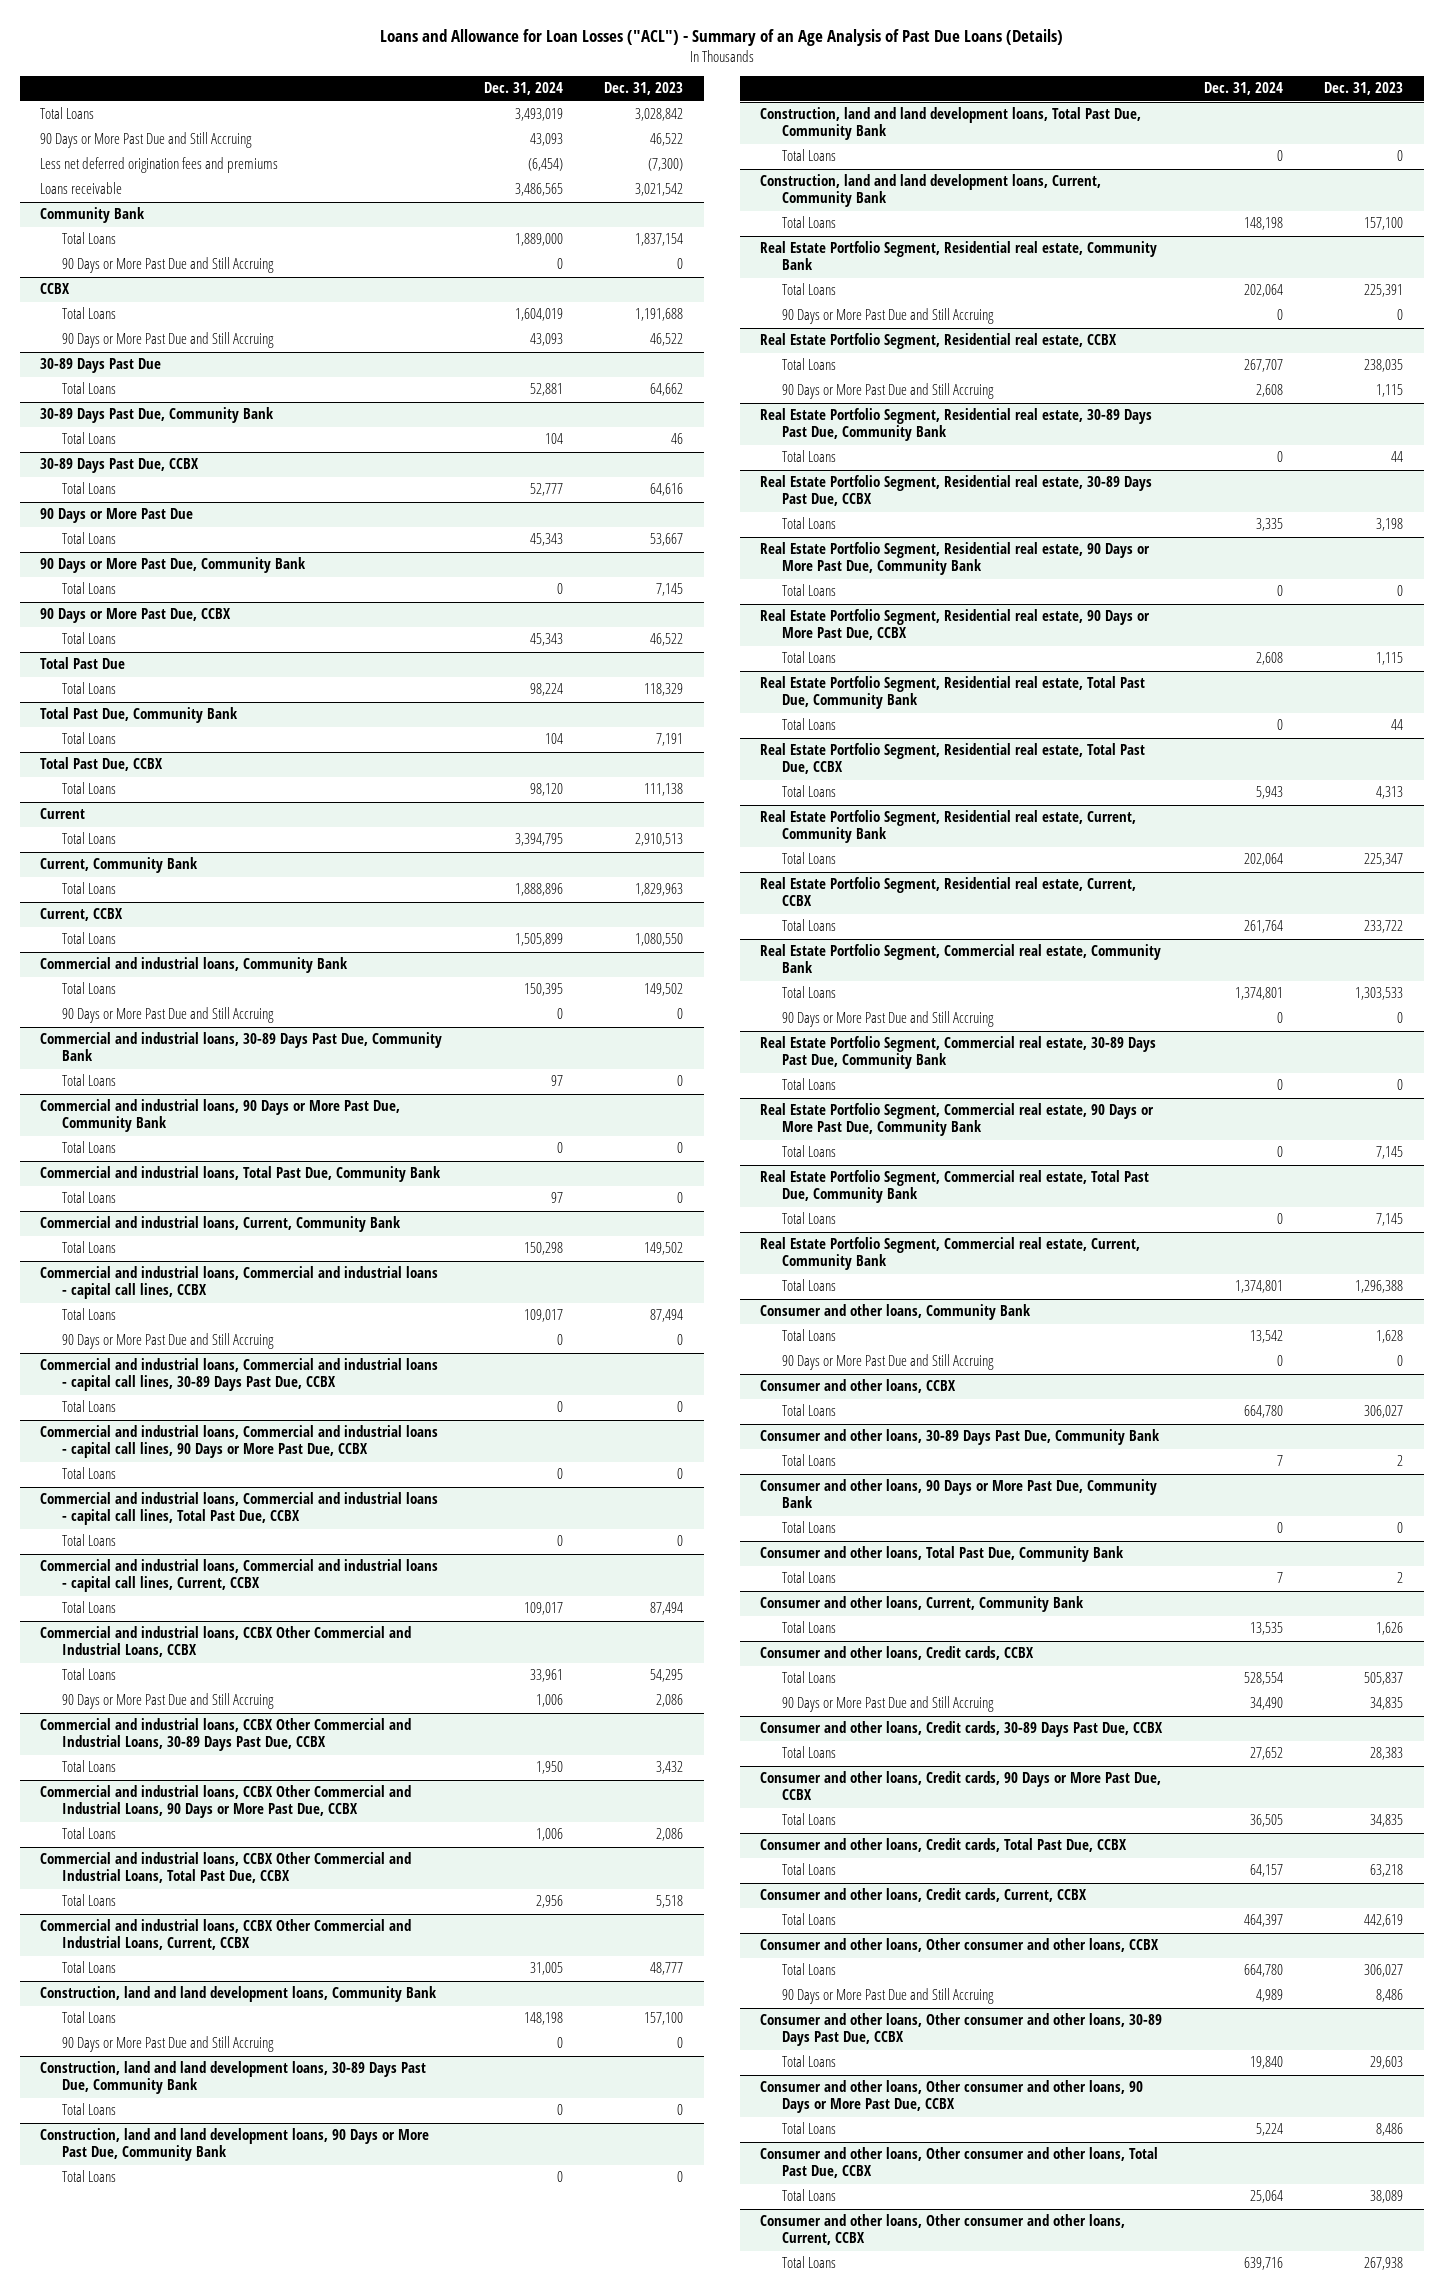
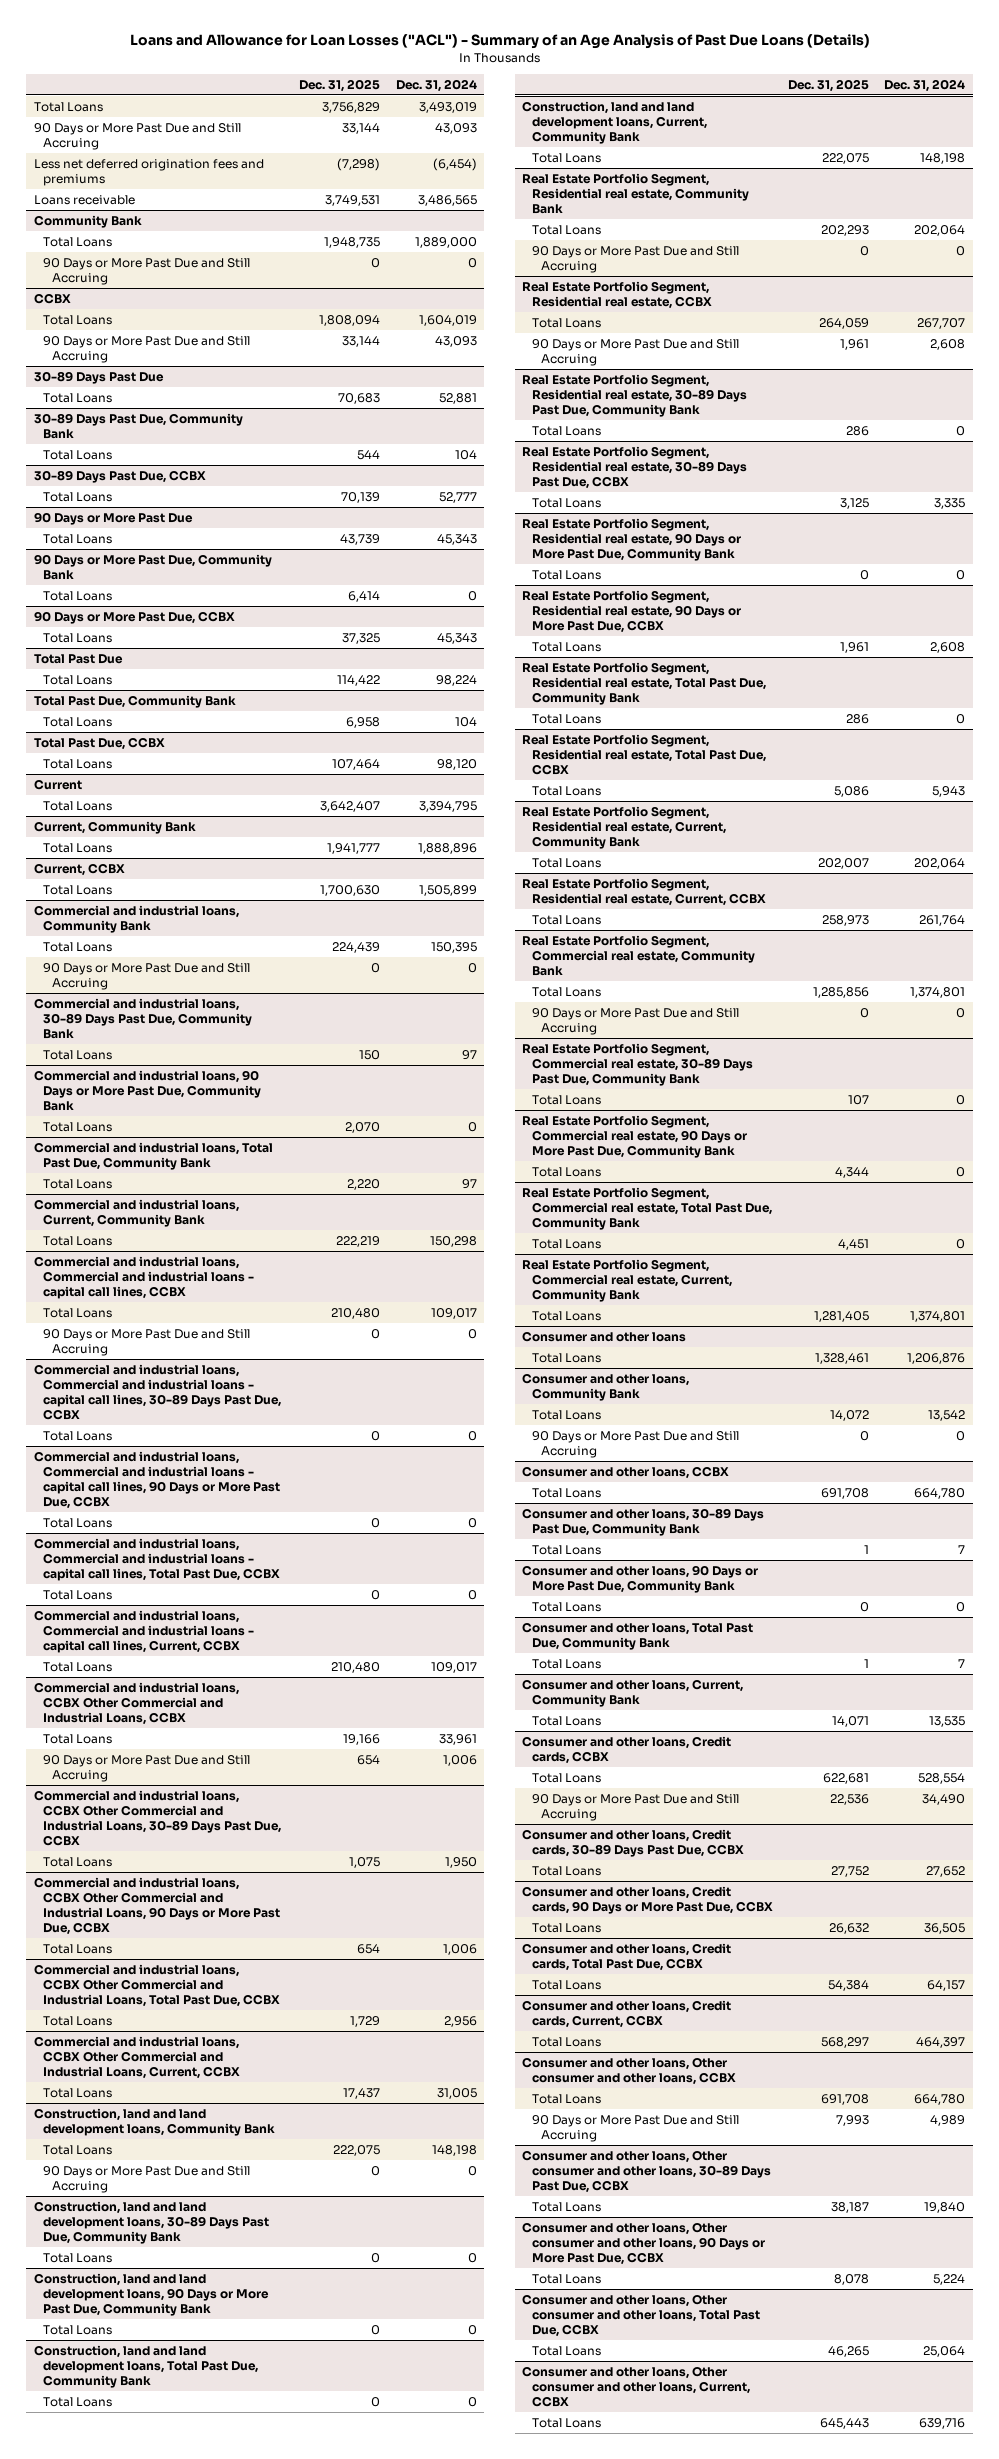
- | Dec. 31, 2024 | Dec. 31, 2023
+ | Dec. 31, 2025 | Dec. 31, 2024
+ Consumer and other loans
+ Total Loans | 1,328,461 | 1,206,876

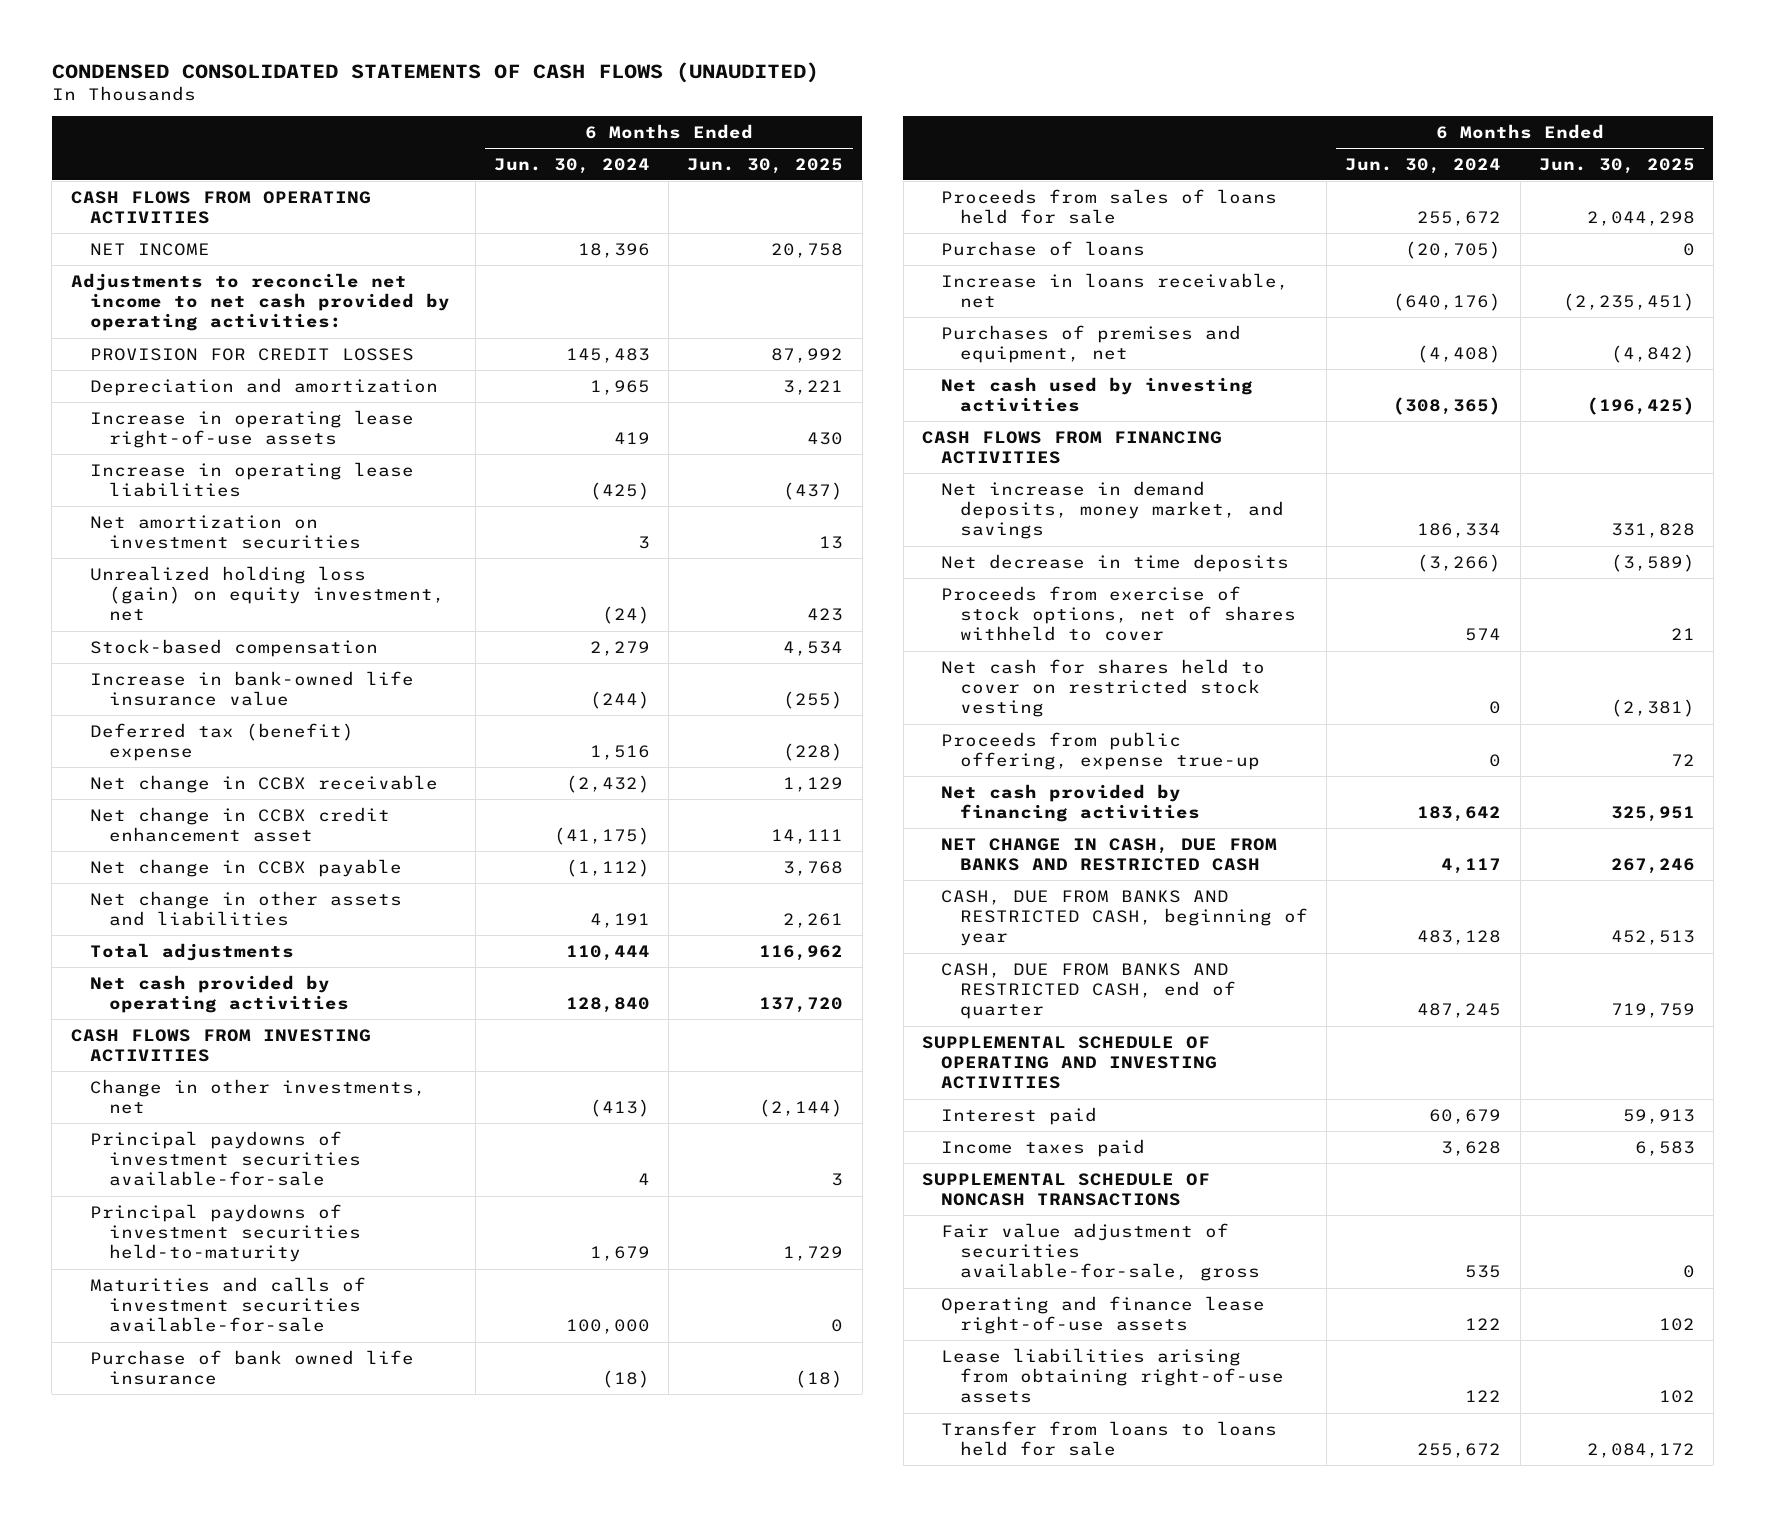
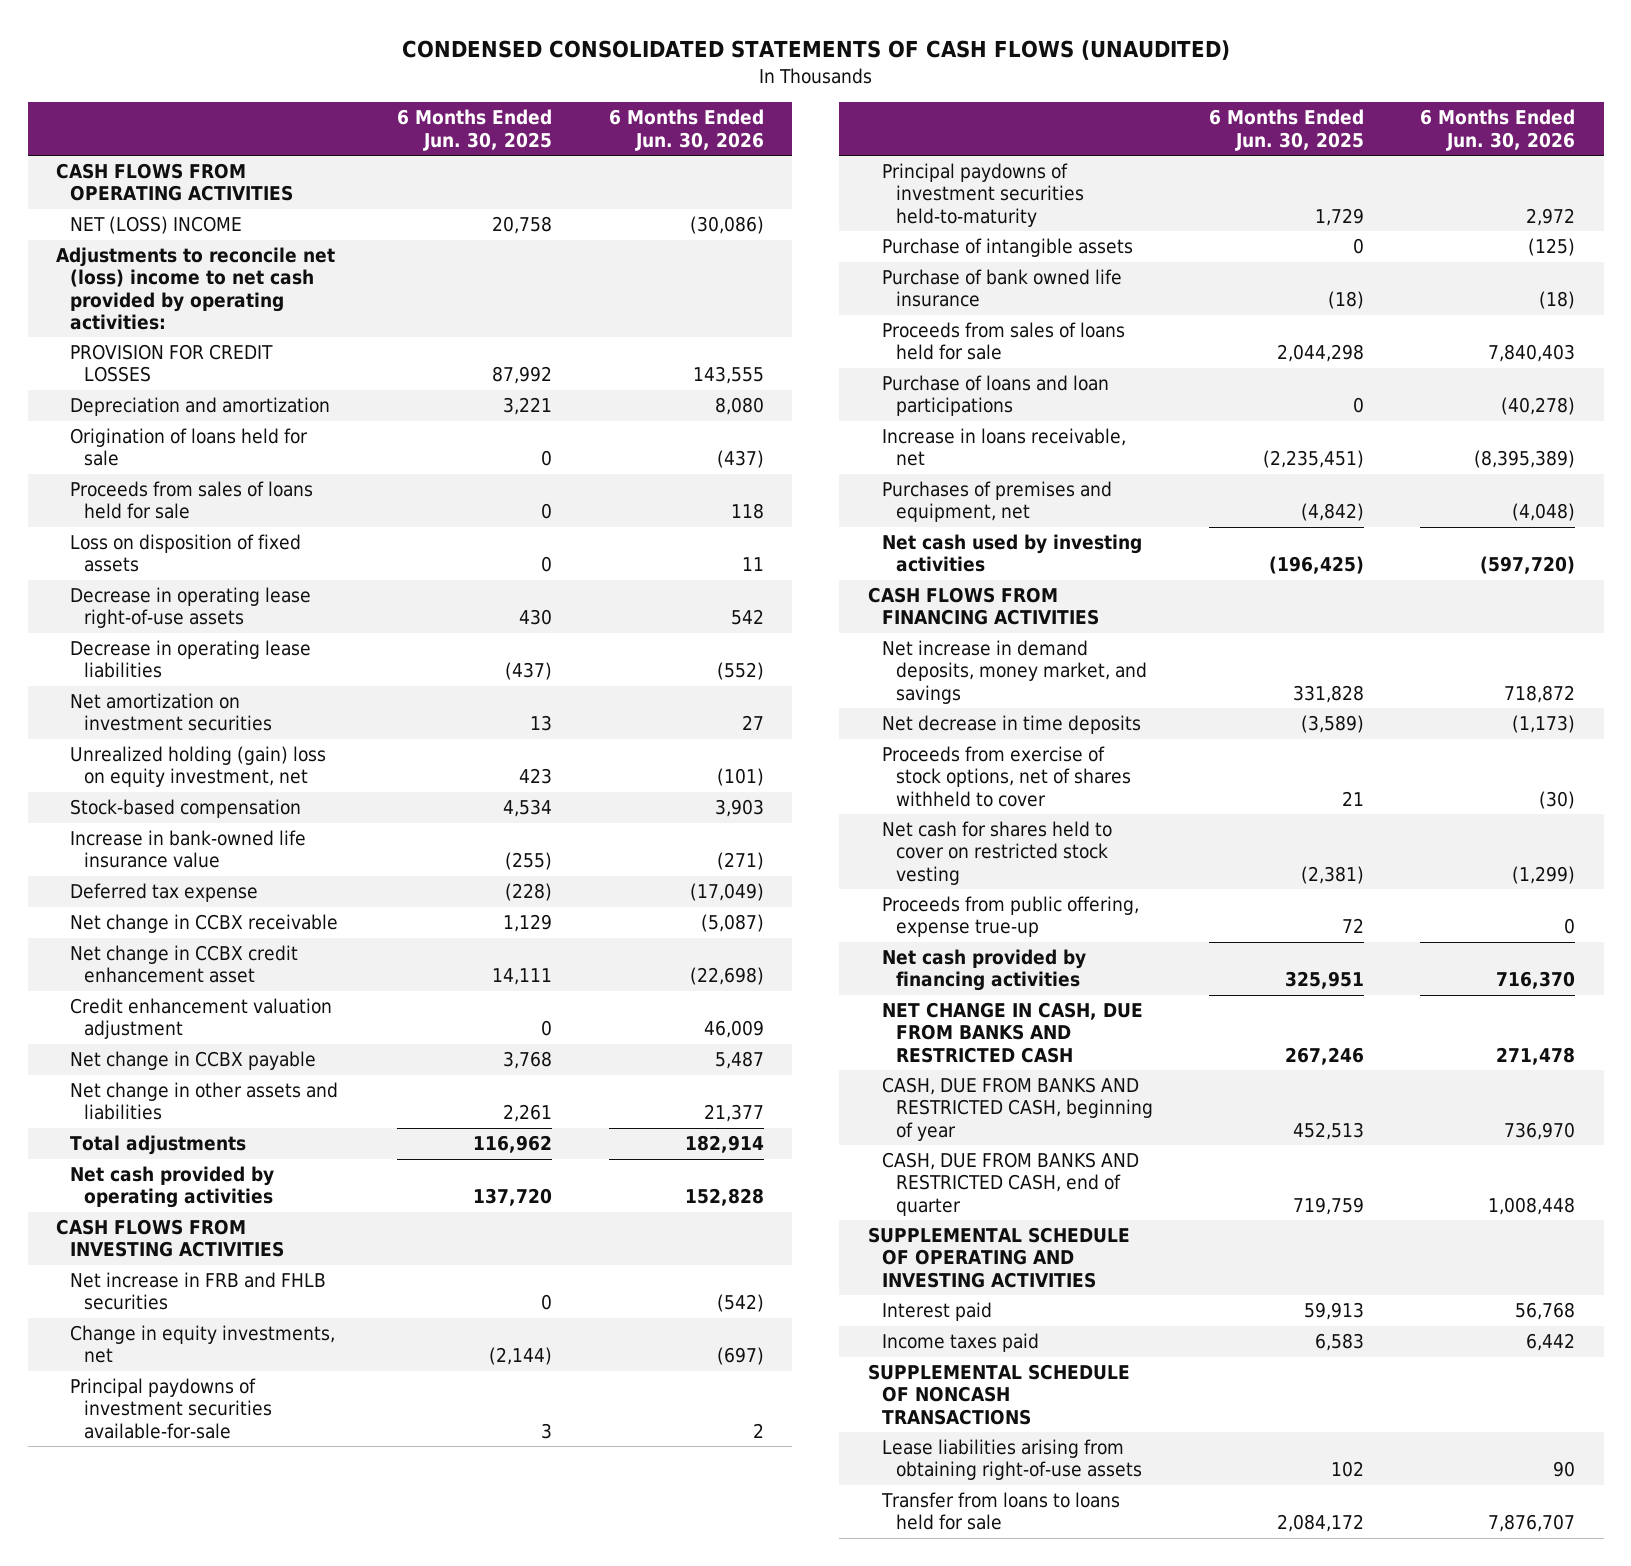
- | 6 Months Ended Jun. 30, 2024 | 6 Months Ended Jun. 30, 2025
+ | 6 Months Ended Jun. 30, 2025 | 6 Months Ended Jun. 30, 2026
- NET INCOME | 18,396 | 20,758
- Adjustments to reconcile net income to net cash provided by operating activities:
+ NET (LOSS) INCOME | 20,758 | (30,086)
+ Adjustments to reconcile net (loss) income to net cash provided by operating activities:
- Increase in operating lease right-of-use assets | 419 | 430
- Increase in operating lease liabilities | (425) | (437)
+ Origination of loans held for sale | 0 | (437)
+ Proceeds from sales of loans held for sale | 0 | 118
+ Loss on disposition of fixed assets | 0 | 11
+ Decrease in operating lease right-of-use assets | 430 | 542
+ Decrease in operating lease liabilities | (437) | (552)
- Unrealized holding loss (gain) on equity investment, net | (24) | 423
+ Unrealized holding (gain) loss on equity investment, net | 423 | (101)
- Deferred tax (benefit) expense | 1,516 | (228)
+ Deferred tax expense | (228) | (17,049)
+ Credit enhancement valuation adjustment | 0 | 46,009
- Change in other investments, net | (413) | (2,144)
+ Net increase in FRB and FHLB securities | 0 | (542)
+ Change in equity investments, net | (2,144) | (697)
- Maturities and calls of investment securities available-for-sale | 100,000 | 0
+ Purchase of intangible assets | 0 | (125)
- Purchase of loans | (20,705) | 0
+ Purchase of loans and loan participations | 0 | (40,278)
- Fair value adjustment of securities available-for-sale, gross | 535 | 0
- Operating and finance lease right-of-use assets | 122 | 102

